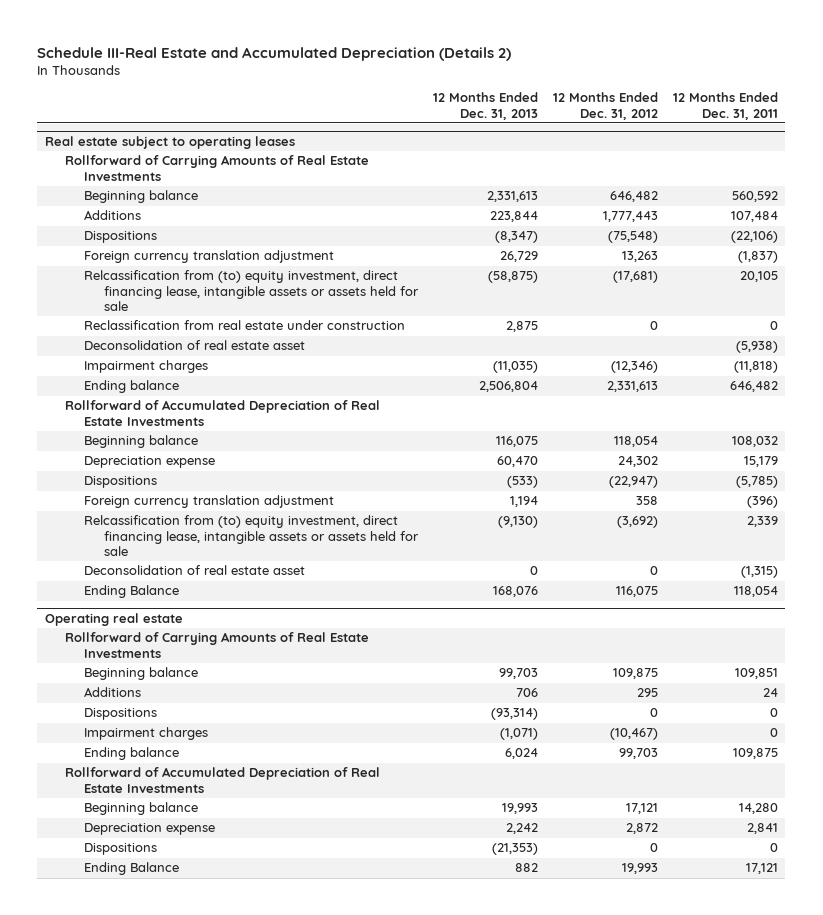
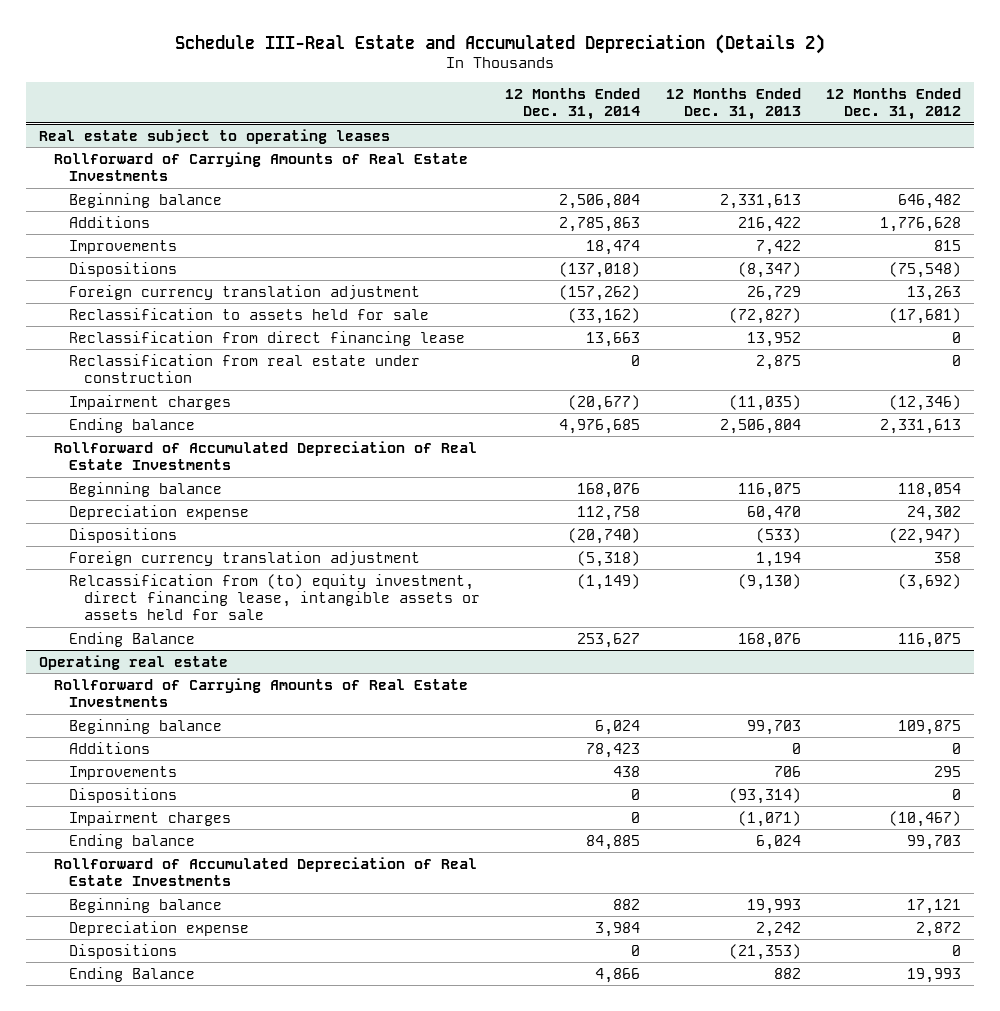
- | 12 Months Ended Dec. 31, 2013 | 12 Months Ended Dec. 31, 2012 | 12 Months Ended Dec. 31, 2011
+ | 12 Months Ended Dec. 31, 2014 | 12 Months Ended Dec. 31, 2013 | 12 Months Ended Dec. 31, 2012
@ Real estate subject to operating leases
- Additions | 223,844 | 1,777,443 | 107,484
+ Additions | 2,785,863 | 216,422 | 1,776,628
+ Improvements | 18,474 | 7,422 | 815
- Relcassification from (to) equity investment, direct financing lease, intangible assets or assets held for sale | (58,875) | (17,681) | 20,105
+ Reclassification to assets held for sale | (33,162) | (72,827) | (17,681)
+ Reclassification from direct financing lease | 13,663 | 13,952 | 0
- Deconsolidation of real estate asset | | | (5,938)
- Deconsolidation of real estate asset | 0 | 0 | (1,315)
@ Operating real estate
- Additions | 706 | 295 | 24
+ Additions | 78,423 | 0 | 0
+ Improvements | 438 | 706 | 295

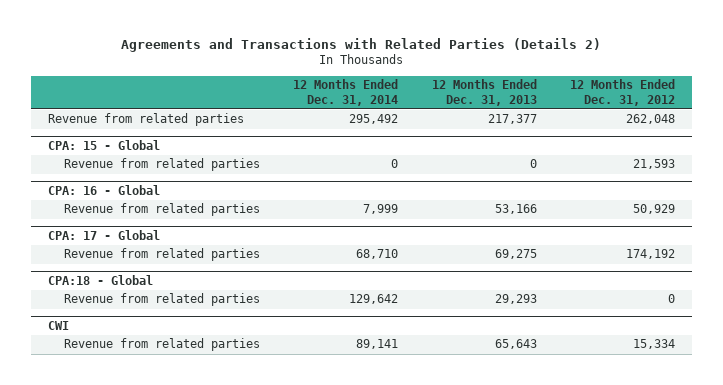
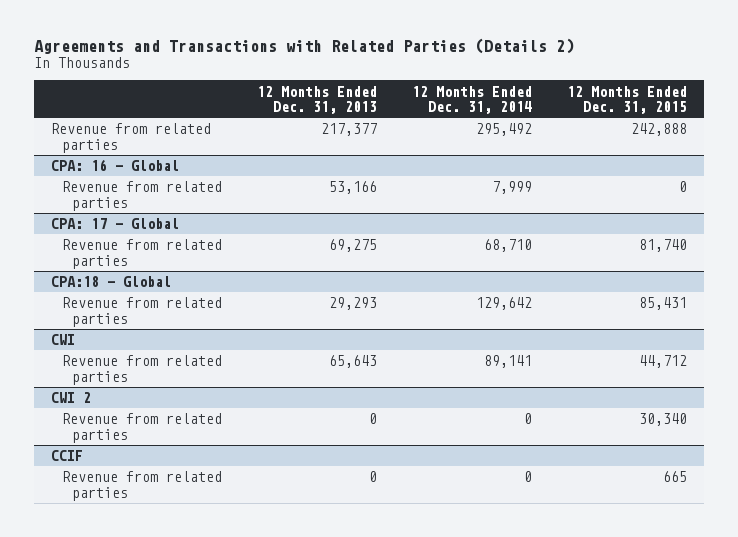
- | 12 Months Ended Dec. 31, 2014 | 12 Months Ended Dec. 31, 2013 | 12 Months Ended Dec. 31, 2012
+ | 12 Months Ended Dec. 31, 2013 | 12 Months Ended Dec. 31, 2014 | 12 Months Ended Dec. 31, 2015
- CPA: 15 - Global
- Revenue from related parties | 0 | 0 | 21,593
+ CWI 2
+ Revenue from related parties | 0 | 0 | 30,340
+ CCIF
+ Revenue from related parties | 0 | 0 | 665

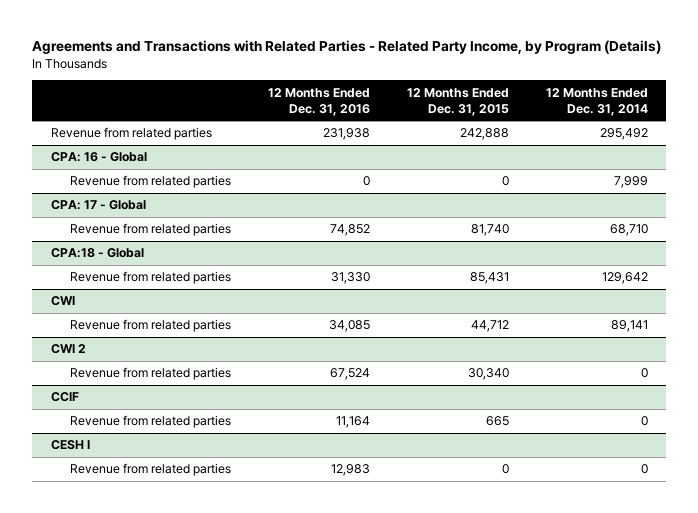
- Agreements and Transactions with Related Parties (Details 2)
+ Agreements and Transactions with Related Parties - Related Party Income, by Program (Details)
- | 12 Months Ended Dec. 31, 2013 | 12 Months Ended Dec. 31, 2014 | 12 Months Ended Dec. 31, 2015
+ | 12 Months Ended Dec. 31, 2016 | 12 Months Ended Dec. 31, 2015 | 12 Months Ended Dec. 31, 2014
+ CESH I
+ Revenue from related parties | 12,983 | 0 | 0

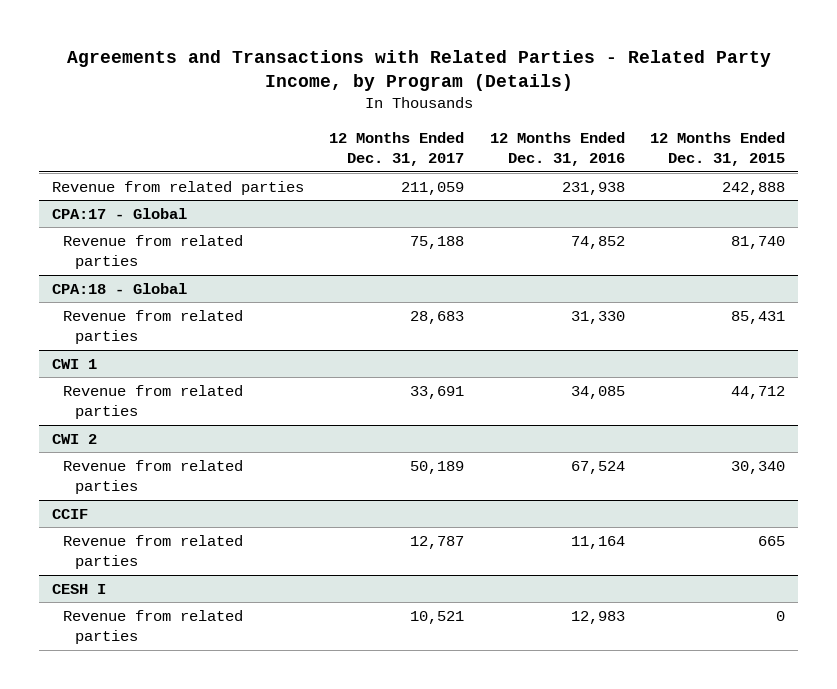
- | 12 Months Ended Dec. 31, 2016 | 12 Months Ended Dec. 31, 2015 | 12 Months Ended Dec. 31, 2014
+ | 12 Months Ended Dec. 31, 2017 | 12 Months Ended Dec. 31, 2016 | 12 Months Ended Dec. 31, 2015
- CPA: 16 - Global
- Revenue from related parties | 0 | 0 | 7,999
- CPA: 17 - Global
+ CPA:17 - Global
- CWI
+ CWI 1

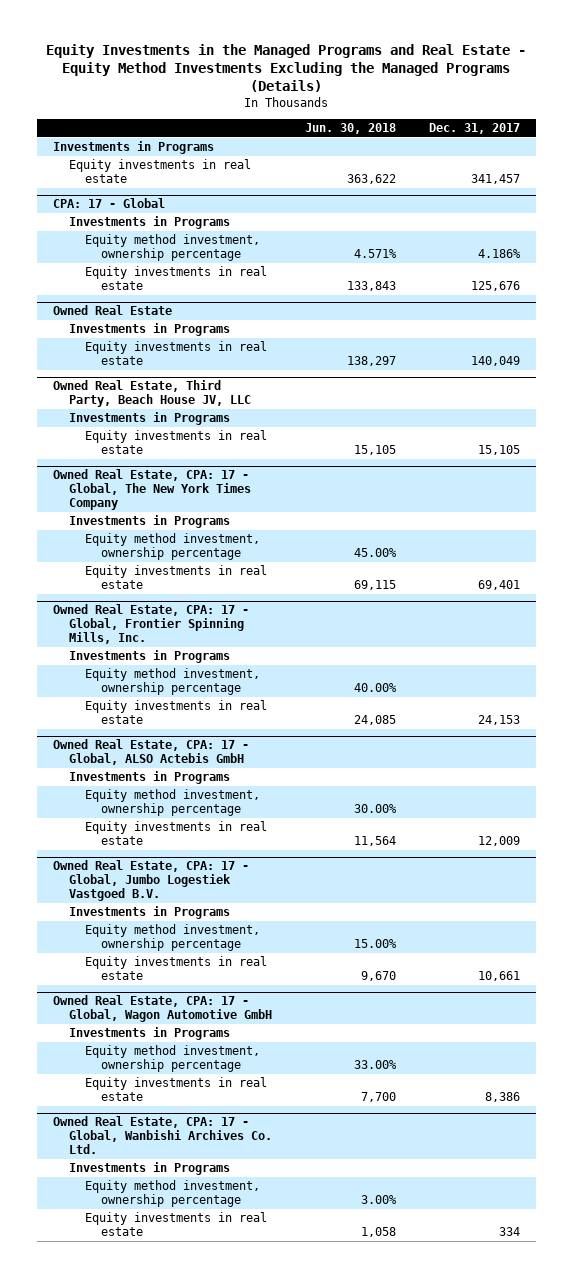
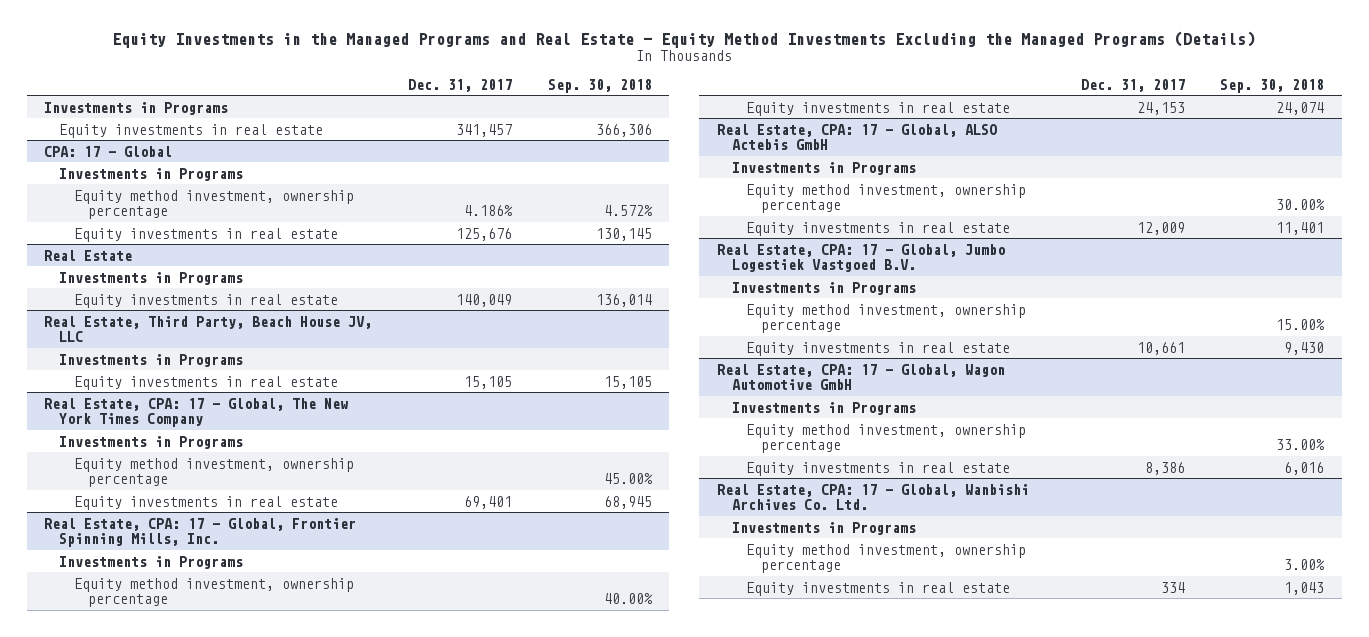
- | Jun. 30, 2018 | Dec. 31, 2017
+ | Dec. 31, 2017 | Sep. 30, 2018
- Owned Real Estate
+ Real Estate
- Owned Real Estate, Third Party, Beach House JV, LLC
+ Real Estate, Third Party, Beach House JV, LLC
- Owned Real Estate, CPA: 17 - Global, The New York Times Company
+ Real Estate, CPA: 17 - Global, The New York Times Company
- Owned Real Estate, CPA: 17 - Global, Frontier Spinning Mills, Inc.
+ Real Estate, CPA: 17 - Global, Frontier Spinning Mills, Inc.
- Owned Real Estate, CPA: 17 - Global, ALSO Actebis GmbH
+ Real Estate, CPA: 17 - Global, ALSO Actebis GmbH
- Owned Real Estate, CPA: 17 - Global, Jumbo Logestiek Vastgoed B.V.
+ Real Estate, CPA: 17 - Global, Jumbo Logestiek Vastgoed B.V.
- Owned Real Estate, CPA: 17 - Global, Wagon Automotive GmbH
+ Real Estate, CPA: 17 - Global, Wagon Automotive GmbH
- Owned Real Estate, CPA: 17 - Global, Wanbishi Archives Co. Ltd.
+ Real Estate, CPA: 17 - Global, Wanbishi Archives Co. Ltd.

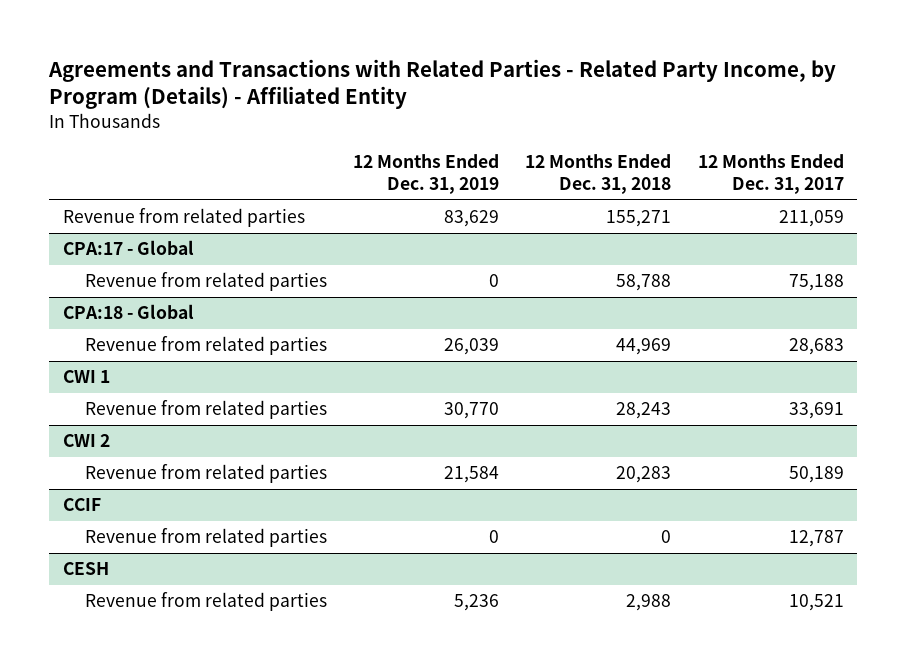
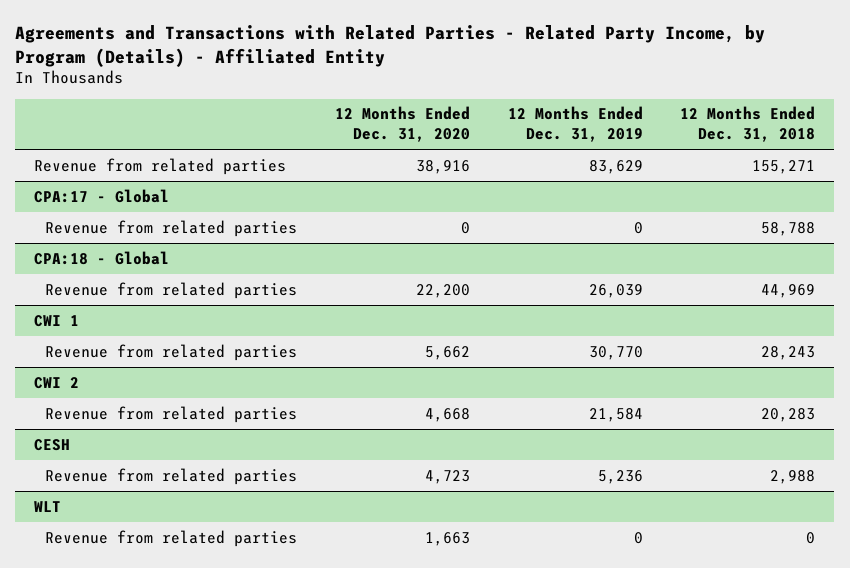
- | 12 Months Ended Dec. 31, 2019 | 12 Months Ended Dec. 31, 2018 | 12 Months Ended Dec. 31, 2017
+ | 12 Months Ended Dec. 31, 2020 | 12 Months Ended Dec. 31, 2019 | 12 Months Ended Dec. 31, 2018
- CCIF
- Revenue from related parties | 0 | 0 | 12,787
+ WLT
+ Revenue from related parties | 1,663 | 0 | 0

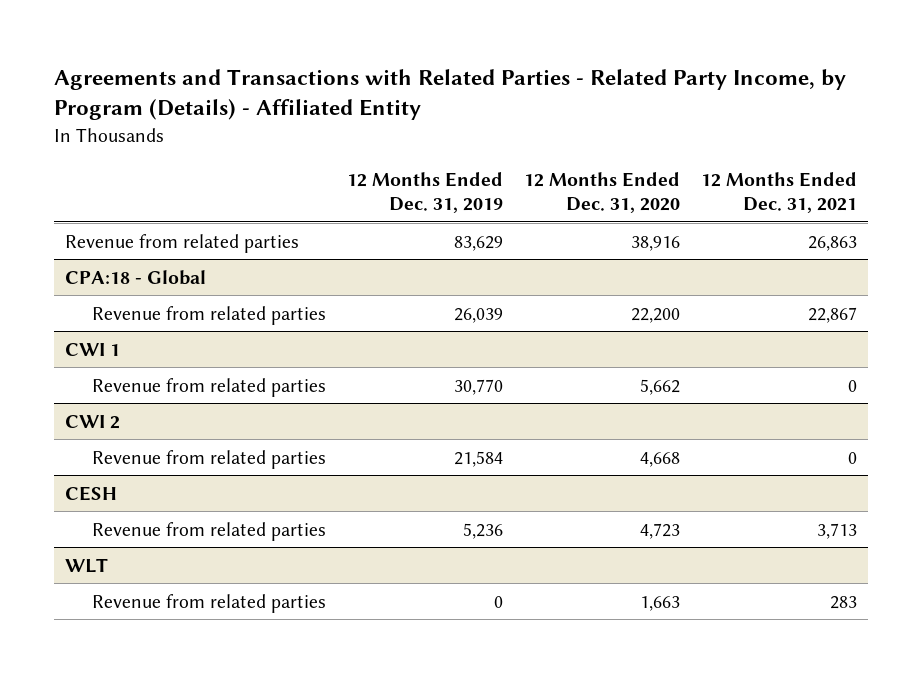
- | 12 Months Ended Dec. 31, 2020 | 12 Months Ended Dec. 31, 2019 | 12 Months Ended Dec. 31, 2018
+ | 12 Months Ended Dec. 31, 2019 | 12 Months Ended Dec. 31, 2020 | 12 Months Ended Dec. 31, 2021
- CPA:17 - Global
- Revenue from related parties | 0 | 0 | 58,788

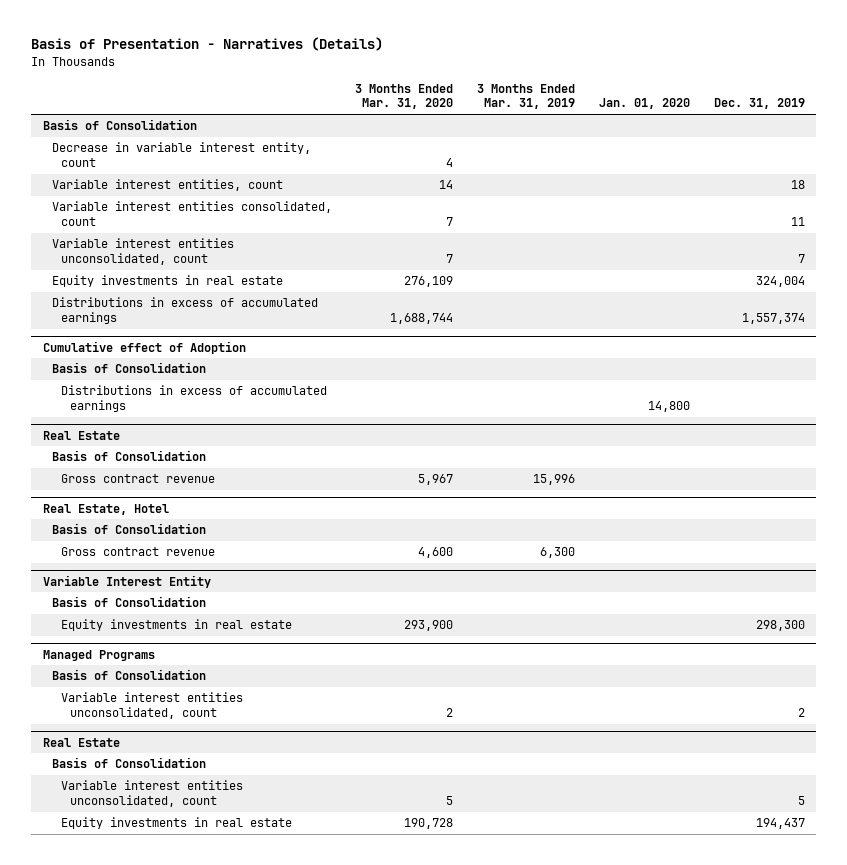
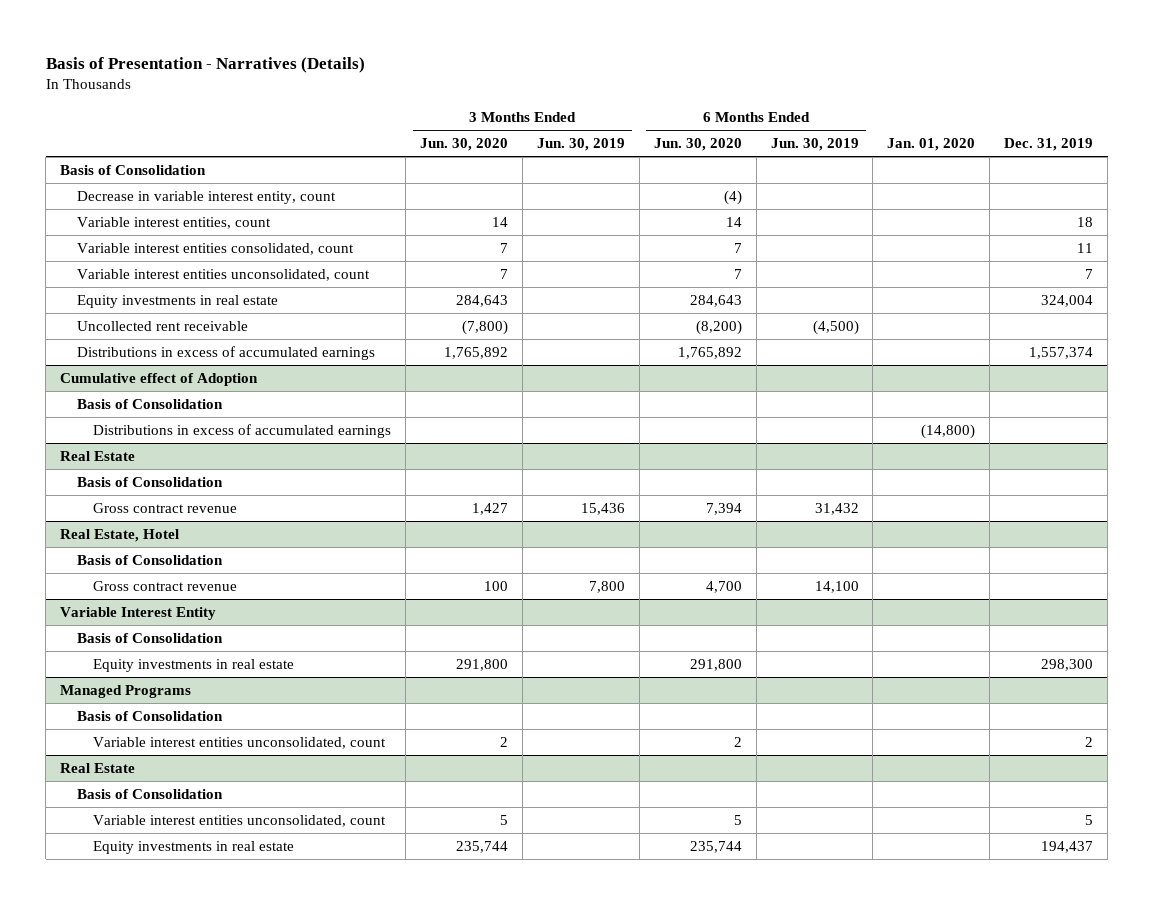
- | 3 Months Ended Mar. 31, 2020 | 3 Months Ended Mar. 31, 2019 | Jan. 01, 2020 | Dec. 31, 2019
+ | 3 Months Ended Jun. 30, 2020 | 3 Months Ended Jun. 30, 2019 | 6 Months Ended Jun. 30, 2020 | 6 Months Ended Jun. 30, 2019 | Jan. 01, 2020 | Dec. 31, 2019
+ Uncollected rent receivable | (7,800) | | (8,200) | (4,500) | |
@ Cumulative effect of Adoption
- Distributions in excess of accumulated earnings | | | 14,800 |
+ Distributions in excess of accumulated earnings | | | | | (14,800) |

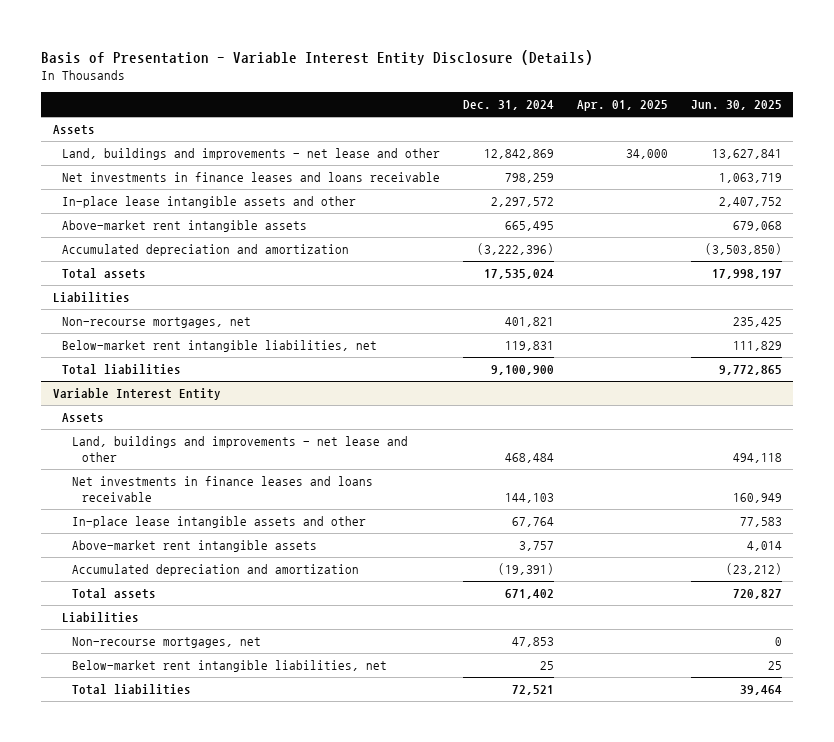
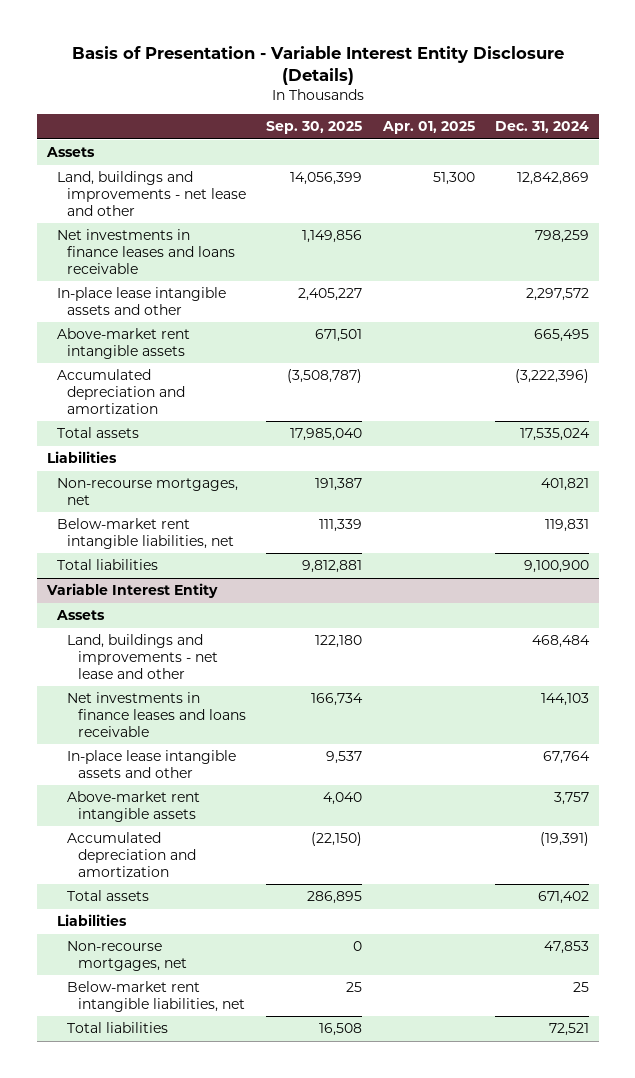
- | Dec. 31, 2024 | Apr. 01, 2025 | Jun. 30, 2025
+ | Sep. 30, 2025 | Apr. 01, 2025 | Dec. 31, 2024
- Land, buildings and improvements - net lease and other | 12,842,869 | 34,000 | 13,627,841
+ Land, buildings and improvements - net lease and other | 14,056,399 | 51,300 | 12,842,869

